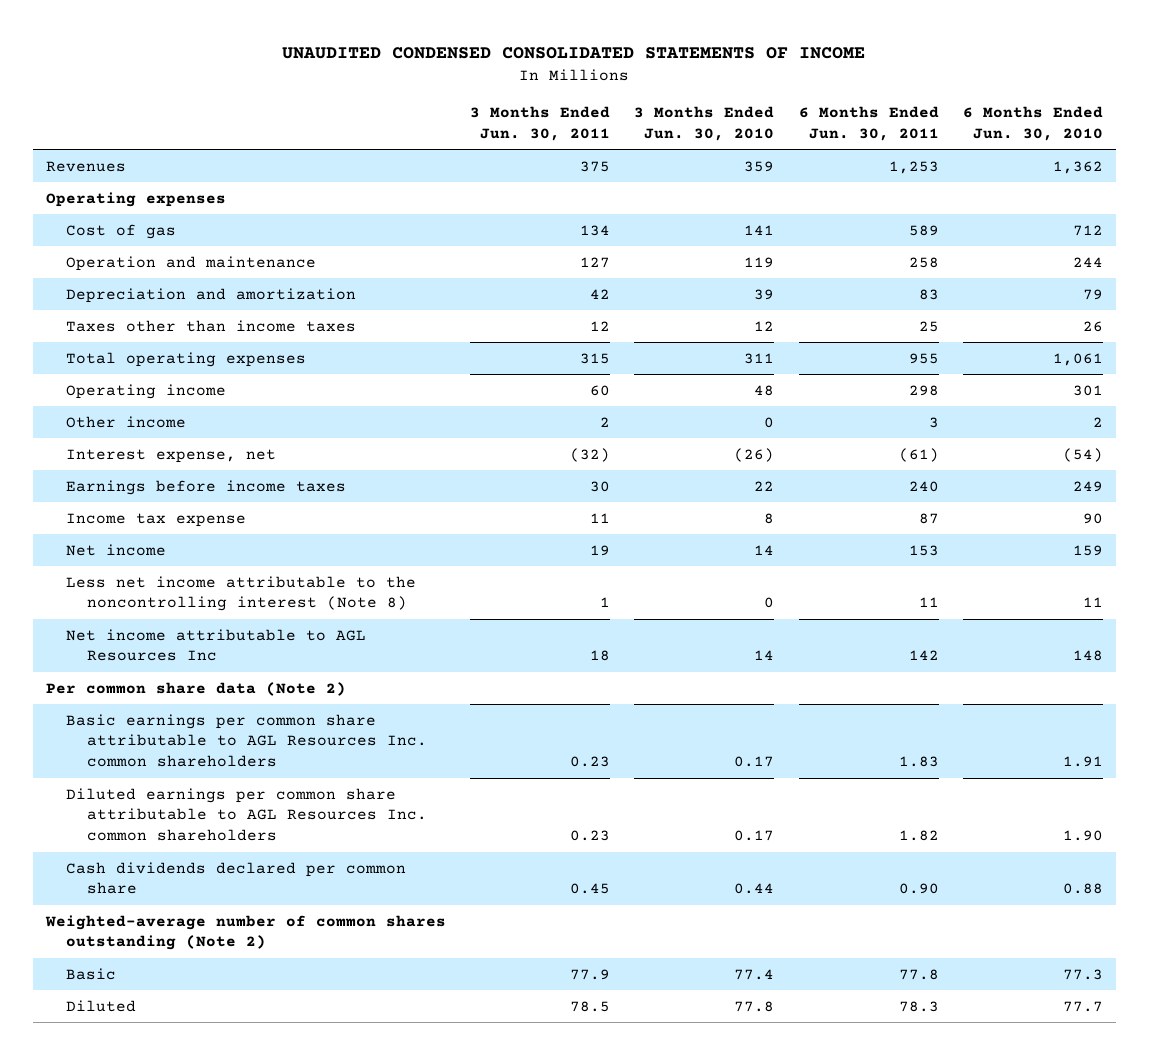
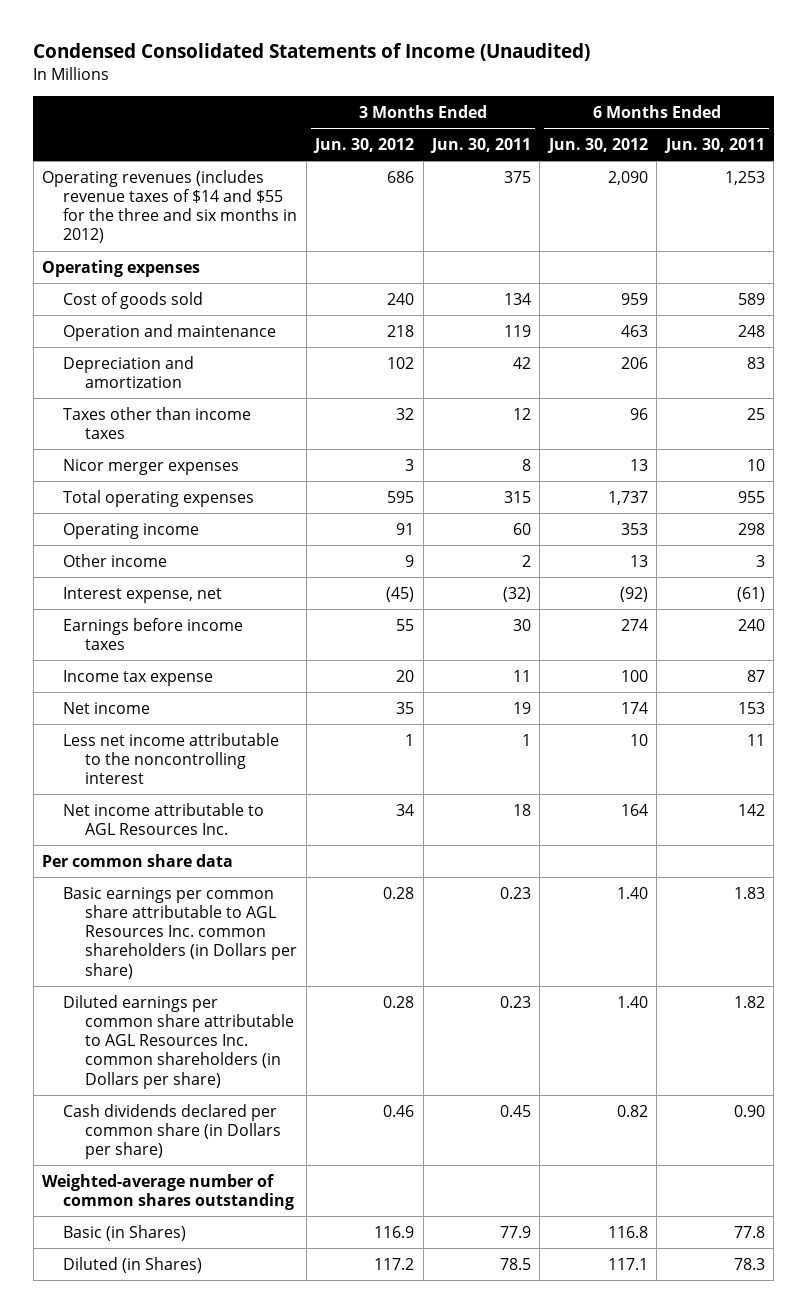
- UNAUDITED CONDENSED CONSOLIDATED STATEMENTS OF INCOME
+ Condensed Consolidated Statements of Income (Unaudited)
- | 3 Months Ended Jun. 30, 2011 | 3 Months Ended Jun. 30, 2010 | 6 Months Ended Jun. 30, 2011 | 6 Months Ended Jun. 30, 2010
+ | 3 Months Ended Jun. 30, 2012 | 3 Months Ended Jun. 30, 2011 | 6 Months Ended Jun. 30, 2012 | 6 Months Ended Jun. 30, 2011
- Revenues | 375 | 359 | 1,253 | 1,362
+ Operating revenues (includes revenue taxes of $14 and $55 for the three and six months in 2012) | 686 | 375 | 2,090 | 1,253
- Cost of gas | 134 | 141 | 589 | 712
- Operation and maintenance | 127 | 119 | 258 | 244
+ Cost of goods sold | 240 | 134 | 959 | 589
+ Operation and maintenance | 218 | 119 | 463 | 248
+ Nicor merger expenses | 3 | 8 | 13 | 10
- Less net income attributable to the noncontrolling interest (Note 8) | 1 | 0 | 11 | 11
- Net income attributable to AGL Resources Inc | 18 | 14 | 142 | 148
- Per common share data (Note 2)
- Basic earnings per common share attributable to AGL Resources Inc. common shareholders | 0.23 | 0.17 | 1.83 | 1.91
- Diluted earnings per common share attributable to AGL Resources Inc. common shareholders | 0.23 | 0.17 | 1.82 | 1.90
- Cash dividends declared per common share | 0.45 | 0.44 | 0.90 | 0.88
- Weighted-average number of common shares outstanding (Note 2)
- Basic | 77.9 | 77.4 | 77.8 | 77.3
- Diluted | 78.5 | 77.8 | 78.3 | 77.7
+ Less net income attributable to the noncontrolling interest | 1 | 1 | 10 | 11
+ Net income attributable to AGL Resources Inc. | 34 | 18 | 164 | 142
+ Per common share data
+ Basic earnings per common share attributable to AGL Resources Inc. common shareholders (in Dollars per share) | 0.28 | 0.23 | 1.40 | 1.83
+ Diluted earnings per common share attributable to AGL Resources Inc. common shareholders (in Dollars per share) | 0.28 | 0.23 | 1.40 | 1.82
+ Cash dividends declared per common share (in Dollars per share) | 0.46 | 0.45 | 0.82 | 0.90
+ Weighted-average number of common shares outstanding
+ Basic (in Shares) | 116.9 | 77.9 | 116.8 | 77.8
+ Diluted (in Shares) | 117.2 | 78.5 | 117.1 | 78.3

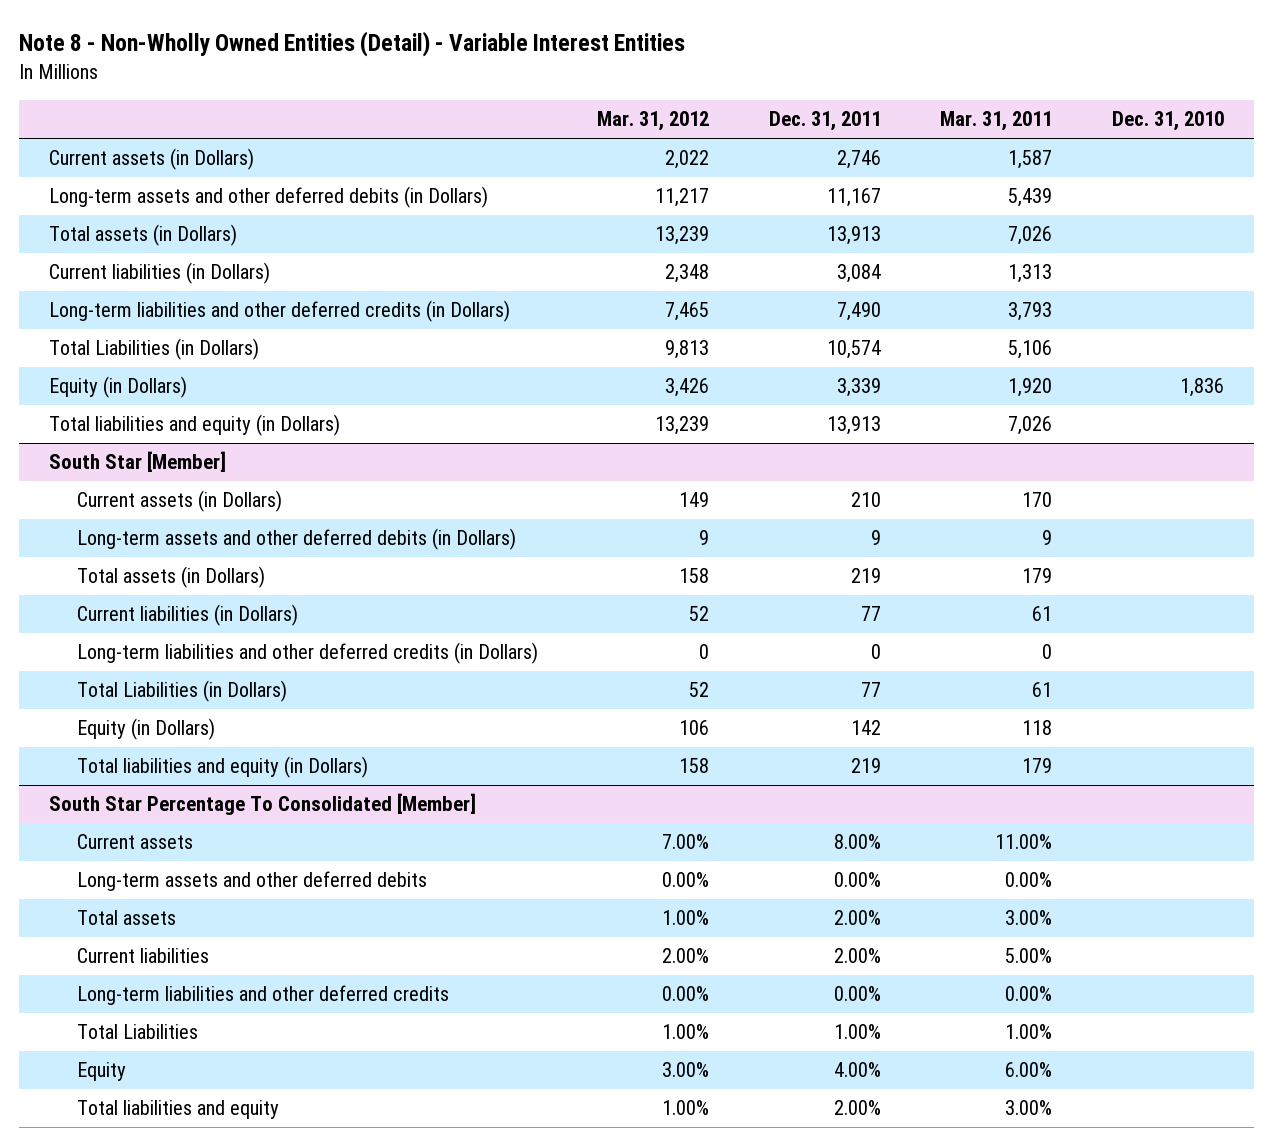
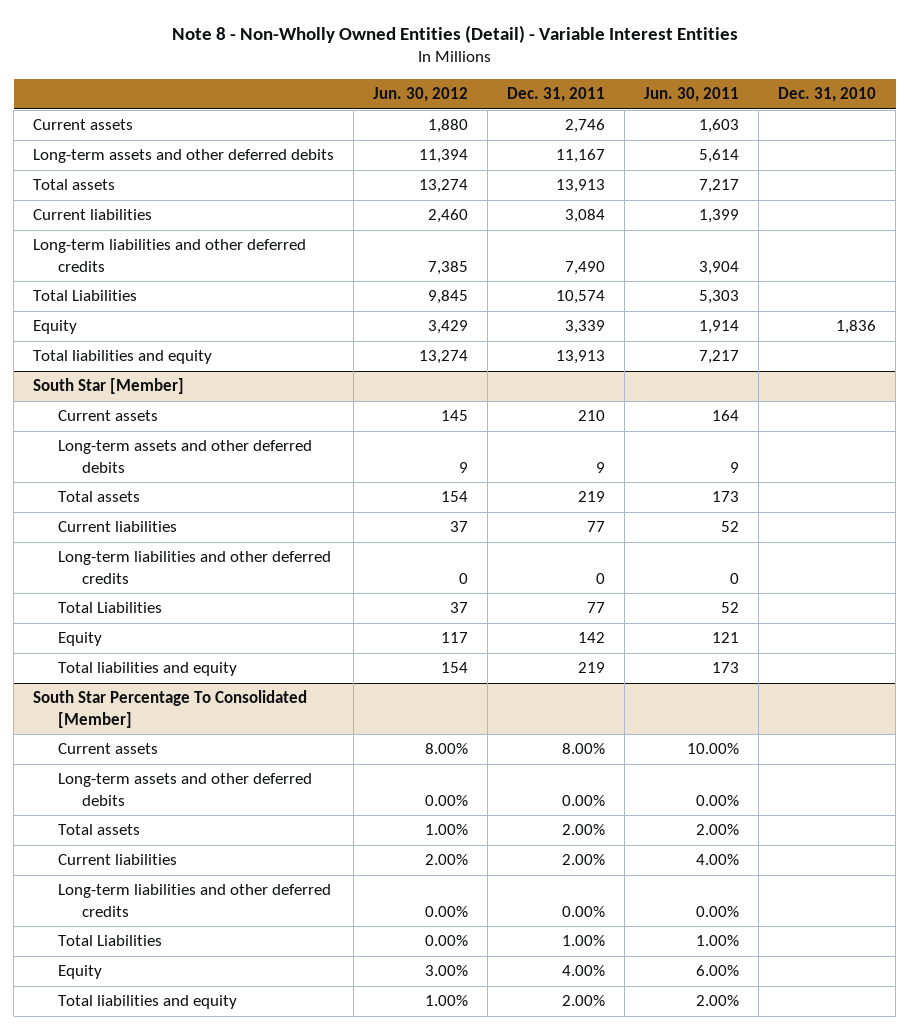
- | Mar. 31, 2012 | Dec. 31, 2011 | Mar. 31, 2011 | Dec. 31, 2010
+ | Jun. 30, 2012 | Dec. 31, 2011 | Jun. 30, 2011 | Dec. 31, 2010
- Current assets (in Dollars) | 2,022 | 2,746 | 1,587 |
- Long-term assets and other deferred debits (in Dollars) | 11,217 | 11,167 | 5,439 |
- Total assets (in Dollars) | 13,239 | 13,913 | 7,026 |
- Current liabilities (in Dollars) | 2,348 | 3,084 | 1,313 |
- Long-term liabilities and other deferred credits (in Dollars) | 7,465 | 7,490 | 3,793 |
- Total Liabilities (in Dollars) | 9,813 | 10,574 | 5,106 |
- Equity (in Dollars) | 3,426 | 3,339 | 1,920 | 1,836
- Total liabilities and equity (in Dollars) | 13,239 | 13,913 | 7,026 |
+ Current assets | 1,880 | 2,746 | 1,603 |
+ Long-term assets and other deferred debits | 11,394 | 11,167 | 5,614 |
+ Total assets | 13,274 | 13,913 | 7,217 |
+ Current liabilities | 2,460 | 3,084 | 1,399 |
+ Long-term liabilities and other deferred credits | 7,385 | 7,490 | 3,904 |
+ Total Liabilities | 9,845 | 10,574 | 5,303 |
+ Equity | 3,429 | 3,339 | 1,914 | 1,836
+ Total liabilities and equity | 13,274 | 13,913 | 7,217 |
@ South Star [Member]
- Current assets (in Dollars) | 149 | 210 | 170 |
- Long-term assets and other deferred debits (in Dollars) | 9 | 9 | 9 |
- Total assets (in Dollars) | 158 | 219 | 179 |
- Current liabilities (in Dollars) | 52 | 77 | 61 |
- Long-term liabilities and other deferred credits (in Dollars) | 0 | 0 | 0 |
- Total Liabilities (in Dollars) | 52 | 77 | 61 |
- Equity (in Dollars) | 106 | 142 | 118 |
- Total liabilities and equity (in Dollars) | 158 | 219 | 179 |
+ Current assets | 145 | 210 | 164 |
+ Long-term assets and other deferred debits | 9 | 9 | 9 |
+ Total assets | 154 | 219 | 173 |
+ Current liabilities | 37 | 77 | 52 |
+ Long-term liabilities and other deferred credits | 0 | 0 | 0 |
+ Total Liabilities | 37 | 77 | 52 |
+ Equity | 117 | 142 | 121 |
+ Total liabilities and equity | 154 | 219 | 173 |

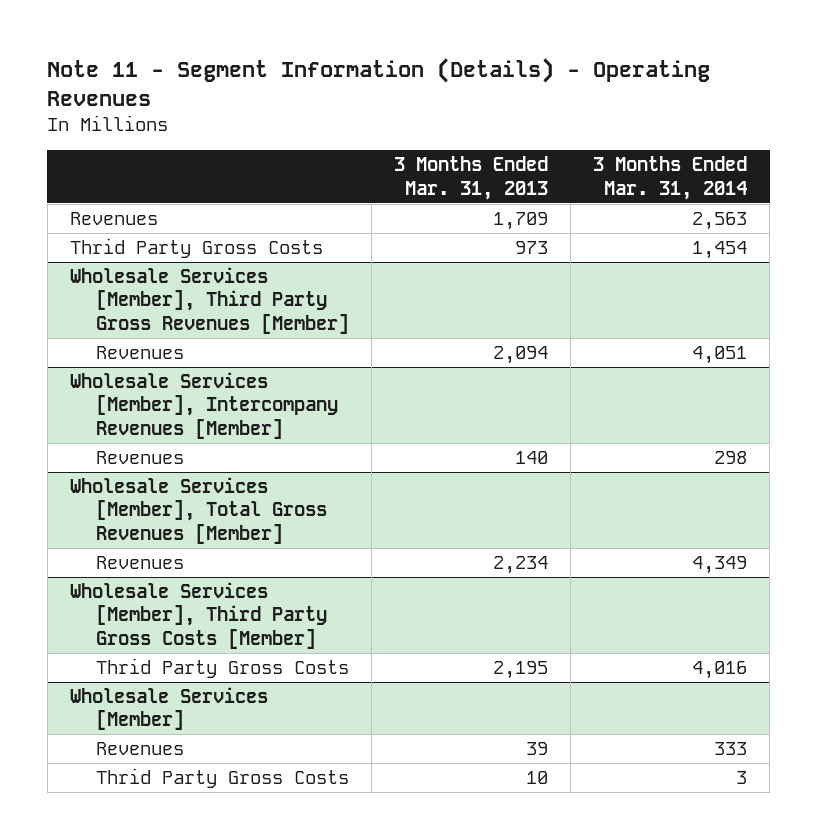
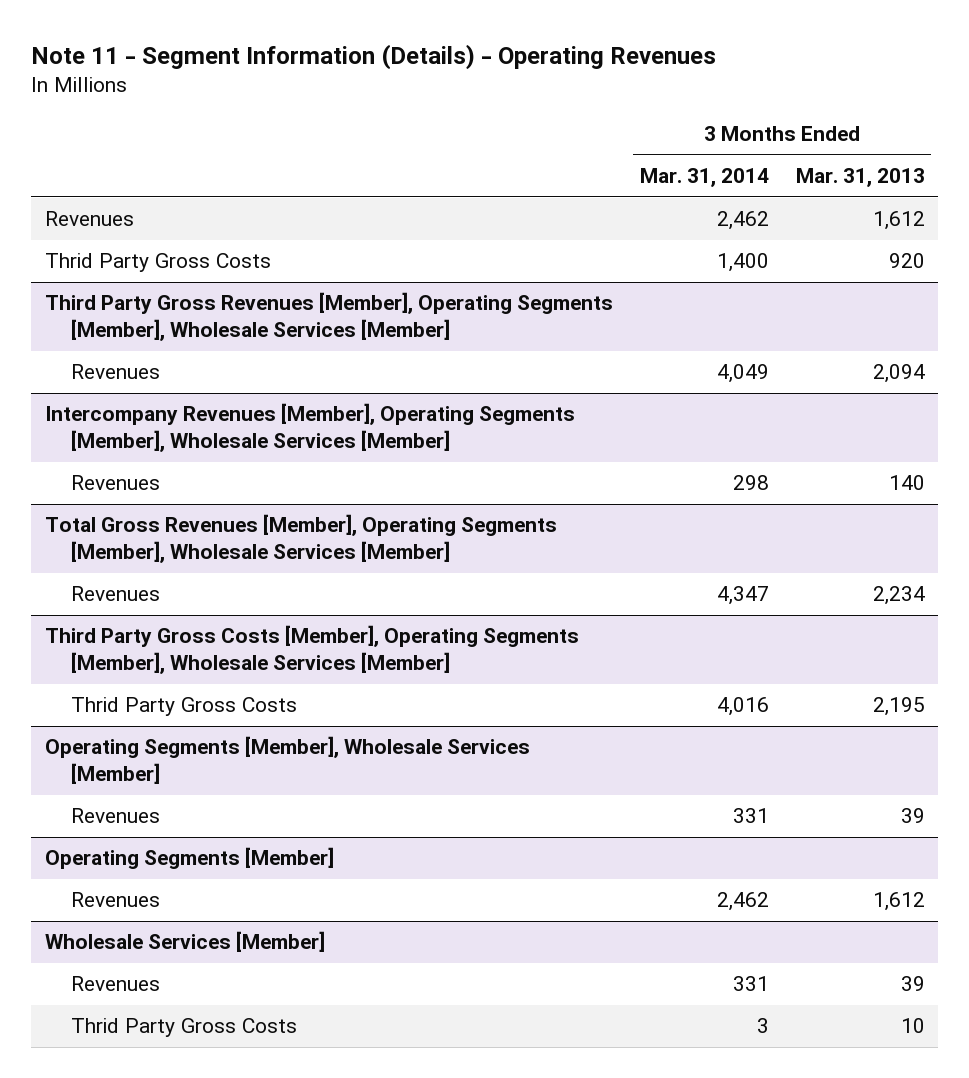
- | 3 Months Ended Mar. 31, 2013 | 3 Months Ended Mar. 31, 2014
+ | 3 Months Ended Mar. 31, 2014 | 3 Months Ended Mar. 31, 2013
- Revenues | 1,709 | 2,563
- Thrid Party Gross Costs | 973 | 1,454
- Wholesale Services [Member], Third Party Gross Revenues [Member]
- Revenues | 2,094 | 4,051
- Wholesale Services [Member], Intercompany Revenues [Member]
+ Revenues | 2,462 | 1,612
+ Thrid Party Gross Costs | 1,400 | 920
+ Third Party Gross Revenues [Member], Operating Segments [Member], Wholesale Services [Member]
+ Revenues | 4,049 | 2,094
+ Intercompany Revenues [Member], Operating Segments [Member], Wholesale Services [Member]
- Wholesale Services [Member], Total Gross Revenues [Member]
- Revenues | 2,234 | 4,349
- Wholesale Services [Member], Third Party Gross Costs [Member]
+ Total Gross Revenues [Member], Operating Segments [Member], Wholesale Services [Member]
+ Revenues | 4,347 | 2,234
+ Third Party Gross Costs [Member], Operating Segments [Member], Wholesale Services [Member]
+ Operating Segments [Member], Wholesale Services [Member]
+ Revenues | 331 | 39
+ Operating Segments [Member]
+ Revenues | 2,462 | 1,612
@ Wholesale Services [Member]
- Revenues | 39 | 333
+ Revenues | 331 | 39

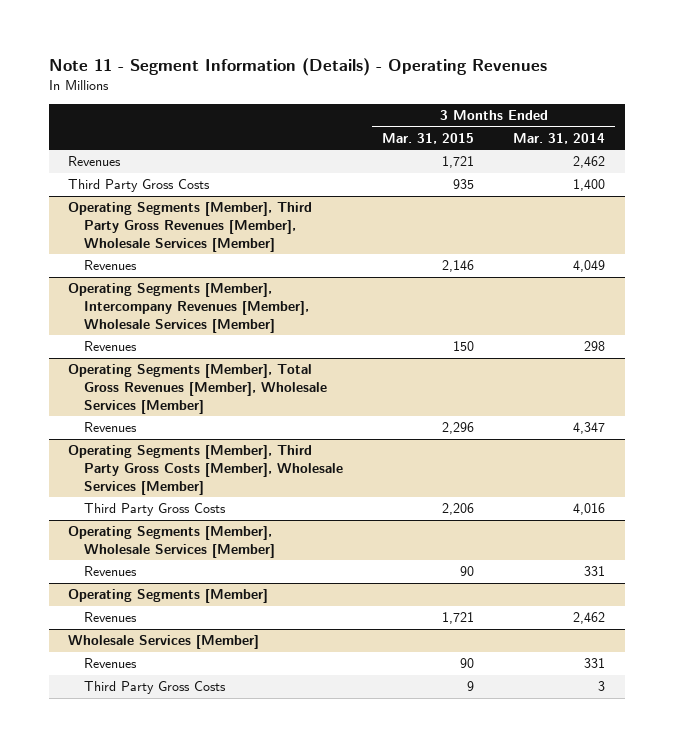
- | 3 Months Ended Mar. 31, 2014 | 3 Months Ended Mar. 31, 2013
+ | 3 Months Ended Mar. 31, 2015 | 3 Months Ended Mar. 31, 2014
- Thrid Party Gross Costs | 1,400 | 920
- Third Party Gross Revenues [Member], Operating Segments [Member], Wholesale Services [Member]
+ Third Party Gross Costs | 935 | 1,400
+ Operating Segments [Member], Third Party Gross Revenues [Member], Wholesale Services [Member]
- Intercompany Revenues [Member], Operating Segments [Member], Wholesale Services [Member]
+ Operating Segments [Member], Intercompany Revenues [Member], Wholesale Services [Member]
- Total Gross Revenues [Member], Operating Segments [Member], Wholesale Services [Member]
+ Operating Segments [Member], Total Gross Revenues [Member], Wholesale Services [Member]
- Third Party Gross Costs [Member], Operating Segments [Member], Wholesale Services [Member]
- Thrid Party Gross Costs | 4,016 | 2,195
+ Operating Segments [Member], Third Party Gross Costs [Member], Wholesale Services [Member]
+ Third Party Gross Costs | 2,206 | 4,016
@ Wholesale Services [Member]
- Thrid Party Gross Costs | 3 | 10
+ Third Party Gross Costs | 9 | 3

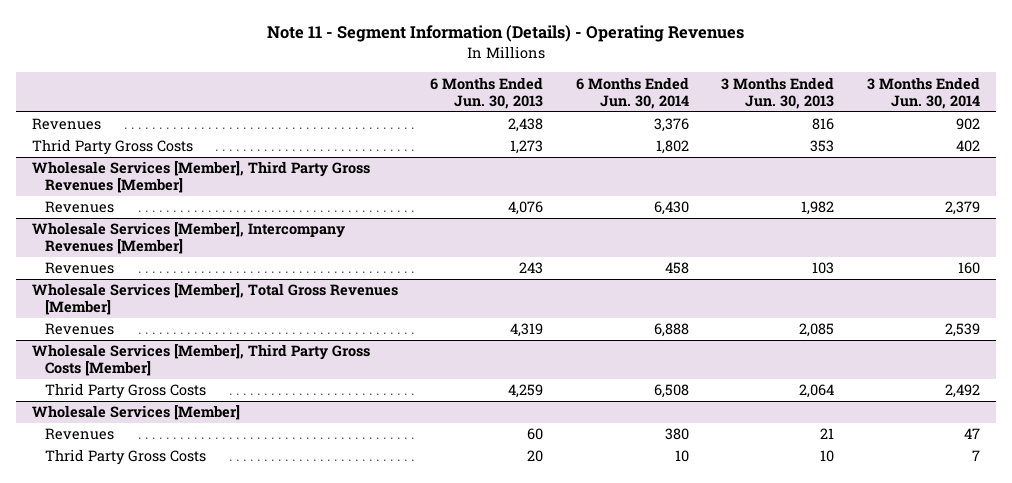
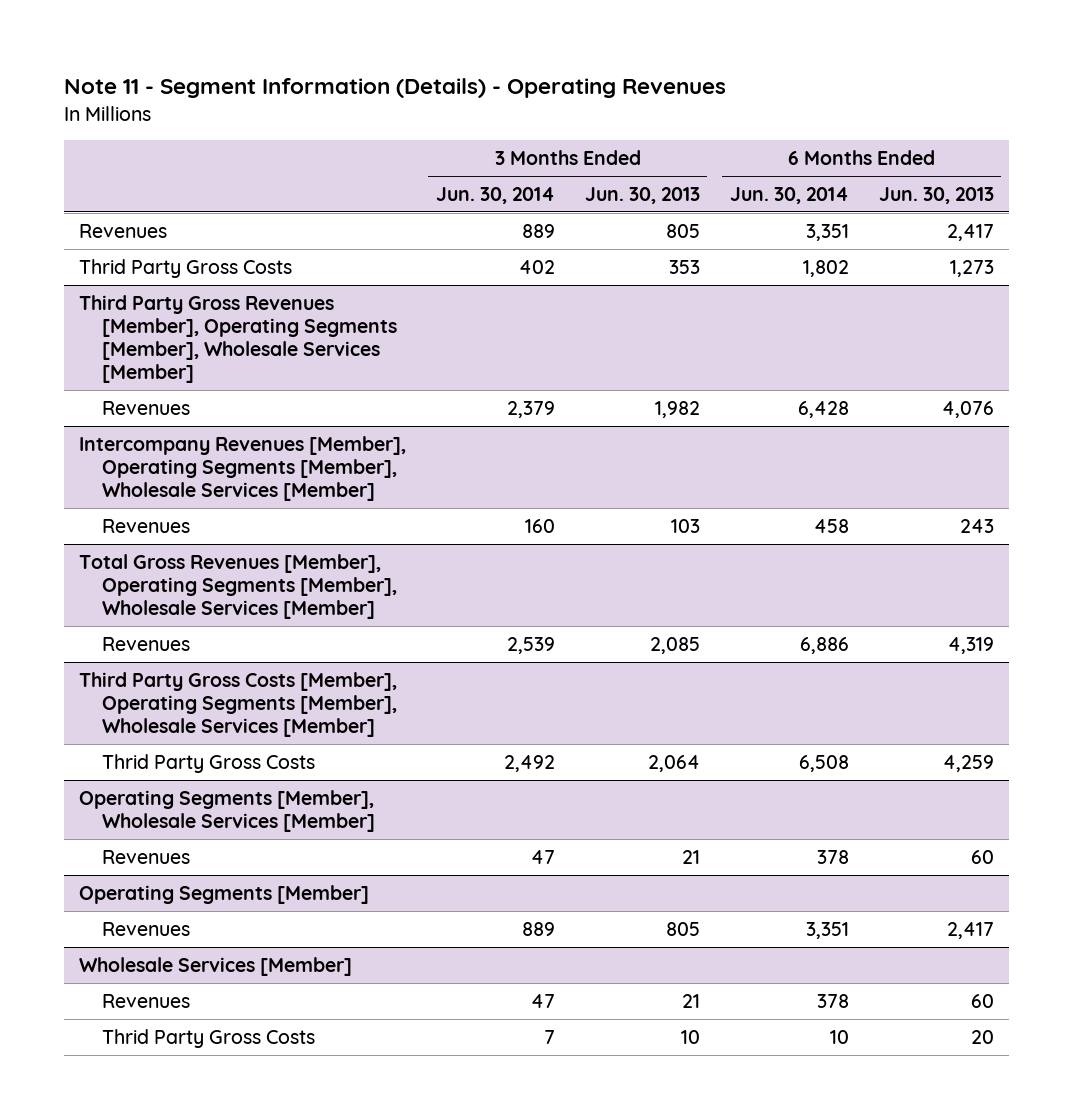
- | 6 Months Ended Jun. 30, 2013 | 6 Months Ended Jun. 30, 2014 | 3 Months Ended Jun. 30, 2013 | 3 Months Ended Jun. 30, 2014
+ | 3 Months Ended Jun. 30, 2014 | 3 Months Ended Jun. 30, 2013 | 6 Months Ended Jun. 30, 2014 | 6 Months Ended Jun. 30, 2013
- Revenues | 2,438 | 3,376 | 816 | 902
+ Revenues | 889 | 805 | 3,351 | 2,417
- Wholesale Services [Member], Third Party Gross Revenues [Member]
- Revenues | 4,076 | 6,430 | 1,982 | 2,379
- Wholesale Services [Member], Intercompany Revenues [Member]
+ Third Party Gross Revenues [Member], Operating Segments [Member], Wholesale Services [Member]
+ Revenues | 2,379 | 1,982 | 6,428 | 4,076
+ Intercompany Revenues [Member], Operating Segments [Member], Wholesale Services [Member]
- Wholesale Services [Member], Total Gross Revenues [Member]
- Revenues | 4,319 | 6,888 | 2,085 | 2,539
- Wholesale Services [Member], Third Party Gross Costs [Member]
+ Total Gross Revenues [Member], Operating Segments [Member], Wholesale Services [Member]
+ Revenues | 2,539 | 2,085 | 6,886 | 4,319
+ Third Party Gross Costs [Member], Operating Segments [Member], Wholesale Services [Member]
+ Operating Segments [Member], Wholesale Services [Member]
+ Revenues | 47 | 21 | 378 | 60
+ Operating Segments [Member]
+ Revenues | 889 | 805 | 3,351 | 2,417
@ Wholesale Services [Member]
- Revenues | 60 | 380 | 21 | 47
+ Revenues | 47 | 21 | 378 | 60

